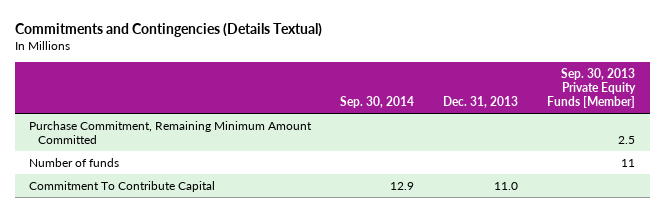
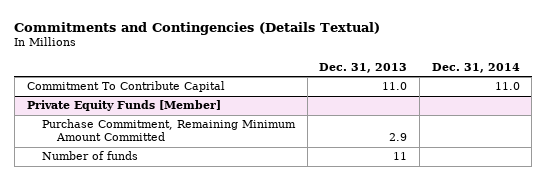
- | Sep. 30, 2014 | Dec. 31, 2013 | Sep. 30, 2013 Private Equity Funds [Member]
+ | Dec. 31, 2013 | Dec. 31, 2014
- Purchase Commitment, Remaining Minimum Amount Committed | | | 2.5
- Number of funds | | | 11
+ Private Equity Funds [Member]
+ Purchase Commitment, Remaining Minimum Amount Committed | 2.9 |
+ Number of funds | 11 |

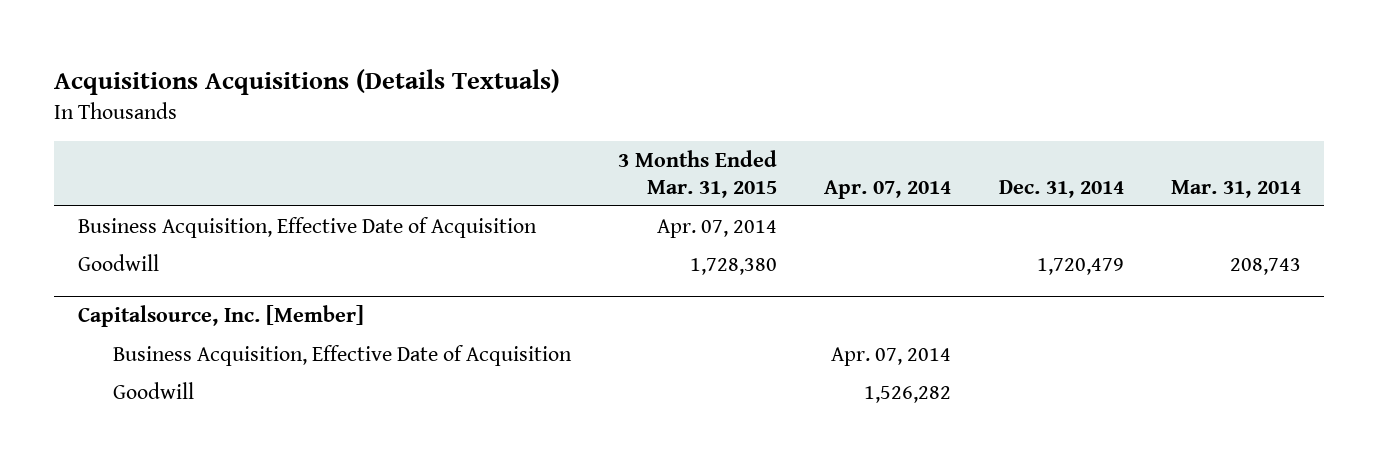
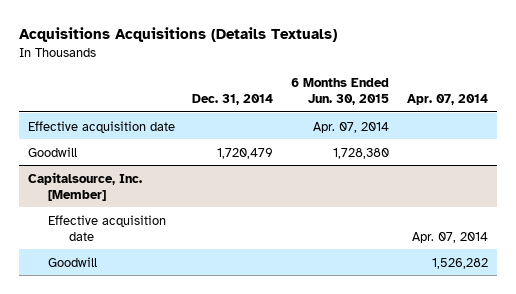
- | 3 Months Ended Mar. 31, 2015 | Apr. 07, 2014 | Dec. 31, 2014 | Mar. 31, 2014
+ | Dec. 31, 2014 | 6 Months Ended Jun. 30, 2015 | Apr. 07, 2014
- Business Acquisition, Effective Date of Acquisition | Apr. 07, 2014 | | |
+ Effective acquisition date | | Apr. 07, 2014 |
@ Capitalsource, Inc. [Member]
- Business Acquisition, Effective Date of Acquisition | | Apr. 07, 2014 | |
+ Effective acquisition date | | | Apr. 07, 2014

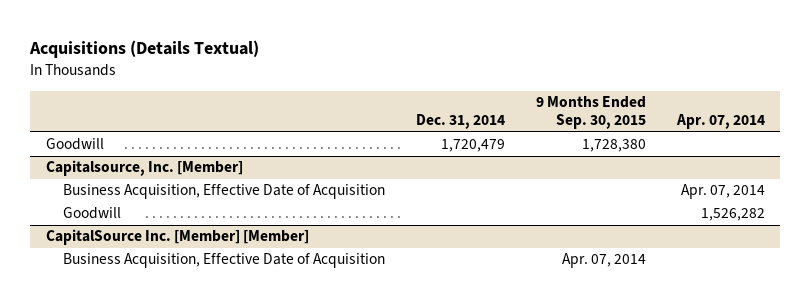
- Acquisitions Acquisitions (Details Textuals)
+ Acquisitions (Details Textual)
- | Dec. 31, 2014 | 6 Months Ended Jun. 30, 2015 | Apr. 07, 2014
+ | Dec. 31, 2014 | 9 Months Ended Sep. 30, 2015 | Apr. 07, 2014
- Effective acquisition date | | Apr. 07, 2014 |
@ Capitalsource, Inc. [Member]
- Effective acquisition date | | | Apr. 07, 2014
+ Business Acquisition, Effective Date of Acquisition | | | Apr. 07, 2014
+ CapitalSource Inc. [Member] [Member]
+ Business Acquisition, Effective Date of Acquisition | | Apr. 07, 2014 |

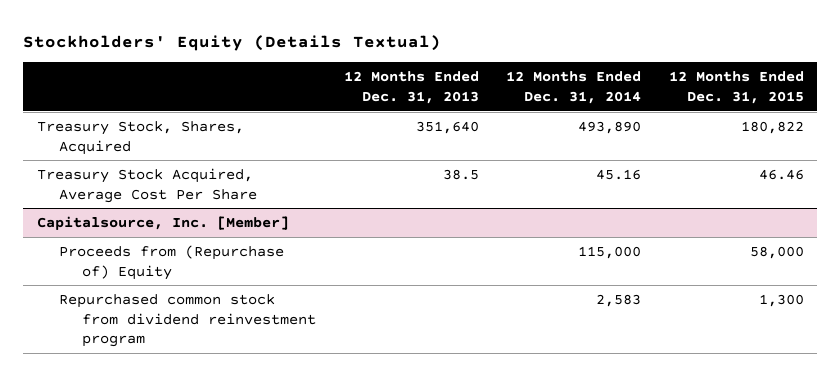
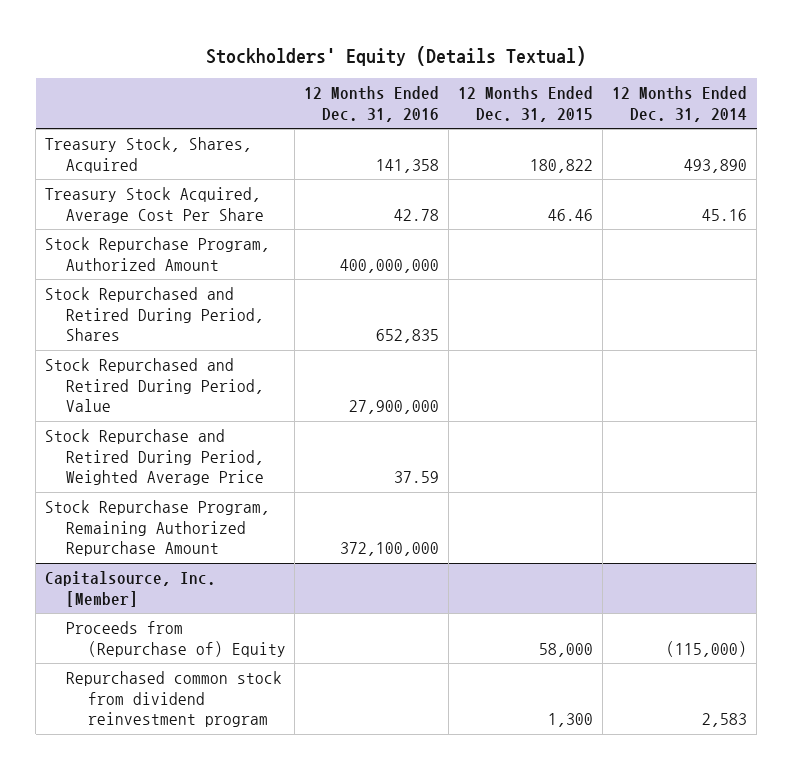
- | 12 Months Ended Dec. 31, 2013 | 12 Months Ended Dec. 31, 2014 | 12 Months Ended Dec. 31, 2015
+ | 12 Months Ended Dec. 31, 2016 | 12 Months Ended Dec. 31, 2015 | 12 Months Ended Dec. 31, 2014
+ Stock Repurchase Program, Authorized Amount | 400,000,000 | |
+ Stock Repurchased and Retired During Period, Shares | 652,835 | |
+ Stock Repurchased and Retired During Period, Value | 27,900,000 | |
+ Stock Repurchase and Retired During Period, Weighted Average Price | 37.59 | |
+ Stock Repurchase Program, Remaining Authorized Repurchase Amount | 372,100,000 | |
@ Capitalsource, Inc. [Member]
- Proceeds from (Repurchase of) Equity | | 115,000 | 58,000
+ Proceeds from (Repurchase of) Equity | | 58,000 | (115,000)

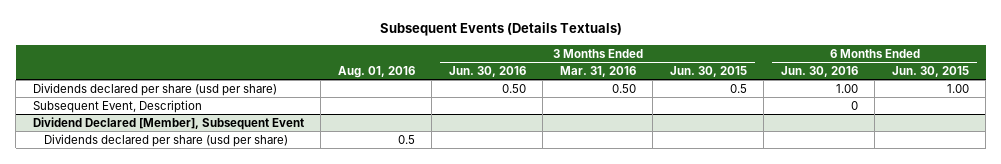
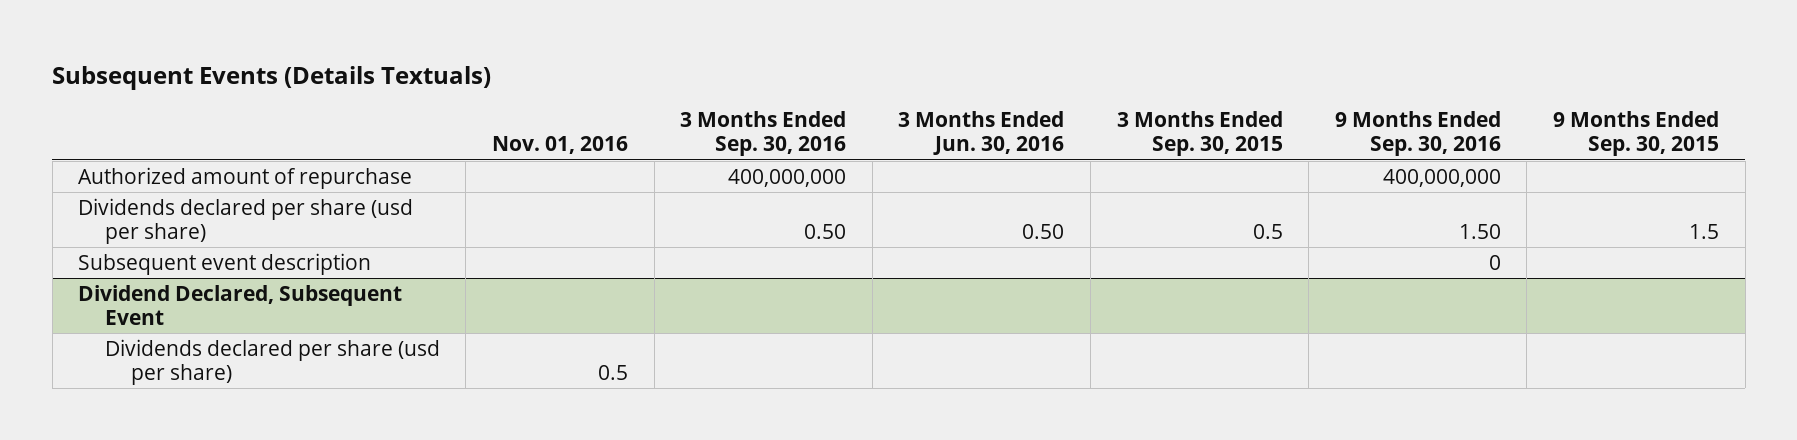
- | Aug. 01, 2016 | 3 Months Ended Jun. 30, 2016 | 3 Months Ended Mar. 31, 2016 | 3 Months Ended Jun. 30, 2015 | 6 Months Ended Jun. 30, 2016 | 6 Months Ended Jun. 30, 2015
+ | Nov. 01, 2016 | 3 Months Ended Sep. 30, 2016 | 3 Months Ended Jun. 30, 2016 | 3 Months Ended Sep. 30, 2015 | 9 Months Ended Sep. 30, 2016 | 9 Months Ended Sep. 30, 2015
+ Authorized amount of repurchase | | 400,000,000 | | | 400,000,000 |
- Subsequent Event, Description | | | | | 0 |
- Dividend Declared [Member], Subsequent Event
+ Subsequent event description | | | | | 0 |
+ Dividend Declared, Subsequent Event

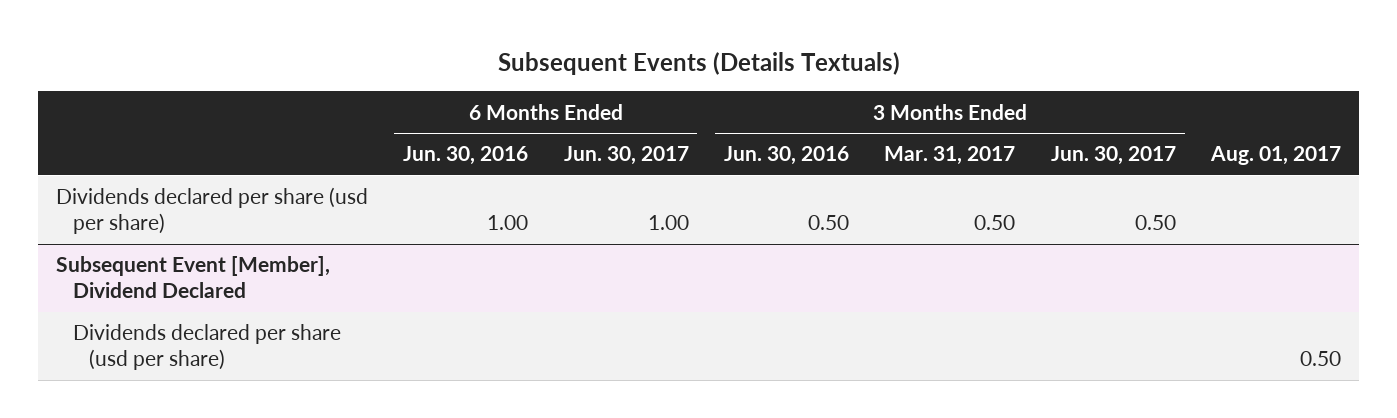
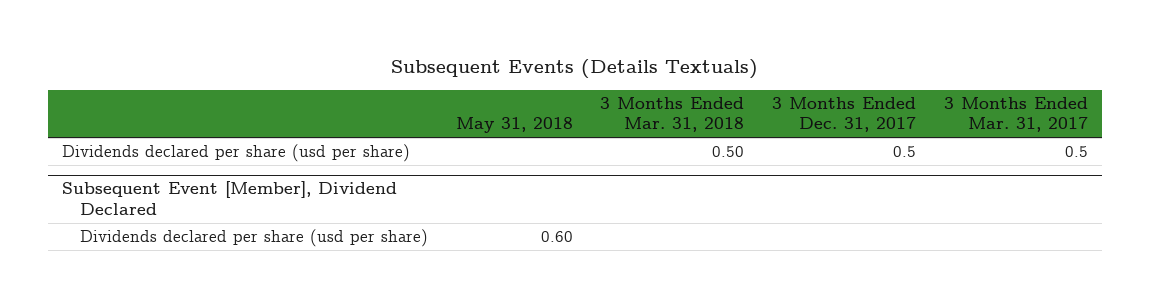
- | 6 Months Ended Jun. 30, 2016 | 6 Months Ended Jun. 30, 2017 | 3 Months Ended Jun. 30, 2016 | 3 Months Ended Mar. 31, 2017 | 3 Months Ended Jun. 30, 2017 | Aug. 01, 2017
+ | May 31, 2018 | 3 Months Ended Mar. 31, 2018 | 3 Months Ended Dec. 31, 2017 | 3 Months Ended Mar. 31, 2017
- Dividends declared per share (usd per share) | 1.00 | 1.00 | 0.50 | 0.50 | 0.50 |
+ Dividends declared per share (usd per share) | | 0.50 | 0.5 | 0.5

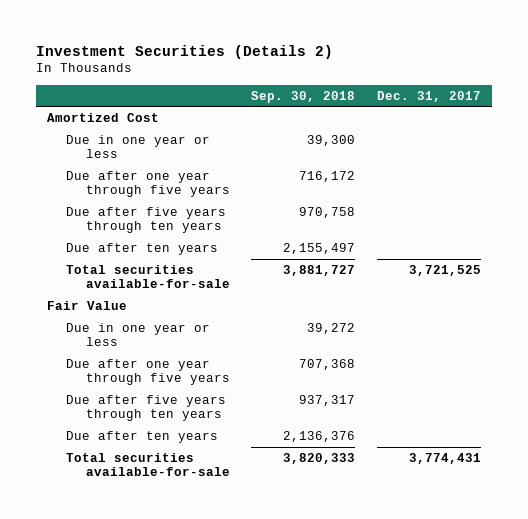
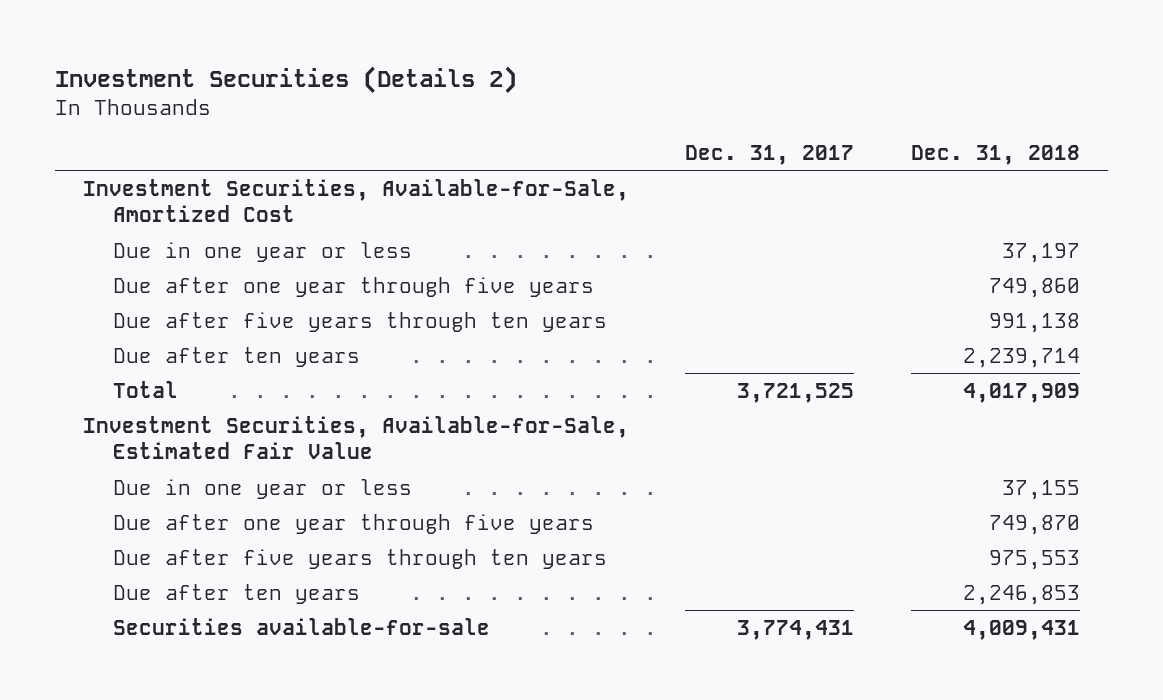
- | Sep. 30, 2018 | Dec. 31, 2017
+ | Dec. 31, 2017 | Dec. 31, 2018
- Amortized Cost
+ Investment Securities, Available-for-Sale, Amortized Cost
- Total securities available-for-sale | 3,881,727 | 3,721,525
- Fair Value
+ Total | 3,721,525 | 4,017,909
+ Investment Securities, Available-for-Sale, Estimated Fair Value
- Total securities available-for-sale | 3,820,333 | 3,774,431
+ Securities available-for-sale | 3,774,431 | 4,009,431

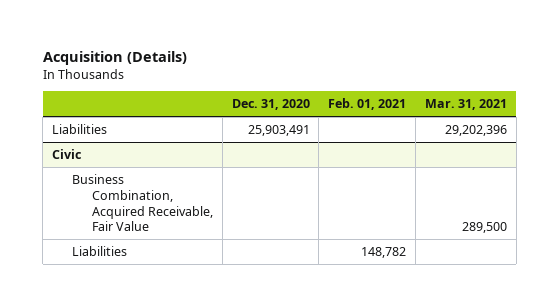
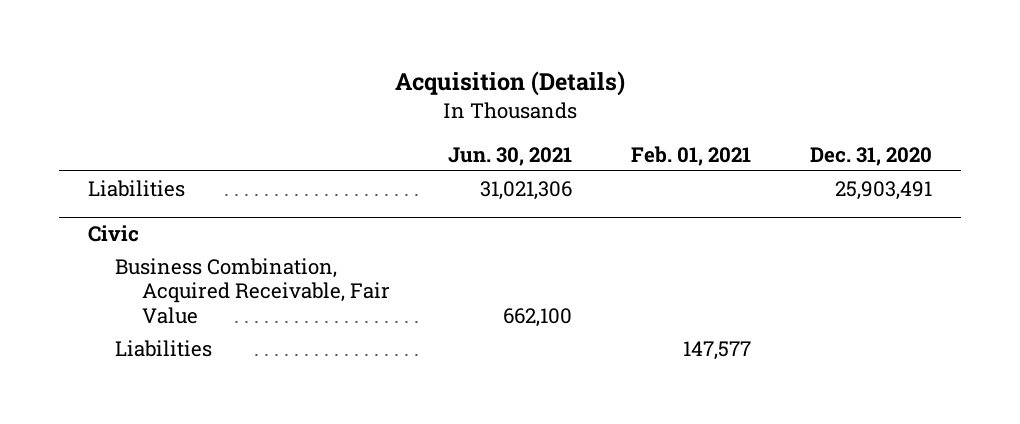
- | Dec. 31, 2020 | Feb. 01, 2021 | Mar. 31, 2021
+ | Jun. 30, 2021 | Feb. 01, 2021 | Dec. 31, 2020
@ Civic
- Liabilities | | 148,782 |
+ Liabilities | | 147,577 |

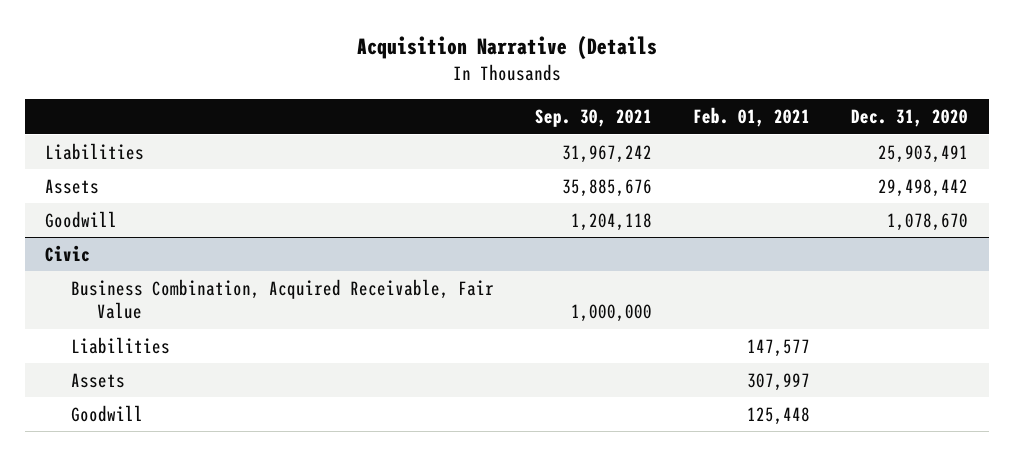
- Acquisition (Details)
+ Acquisition Narrative (Details
- | Jun. 30, 2021 | Feb. 01, 2021 | Dec. 31, 2020
+ | Sep. 30, 2021 | Feb. 01, 2021 | Dec. 31, 2020
+ Assets | 35,885,676 | | 29,498,442
+ Goodwill | 1,204,118 | | 1,078,670
@ Civic
+ Assets | | 307,997 |
+ Goodwill | | 125,448 |

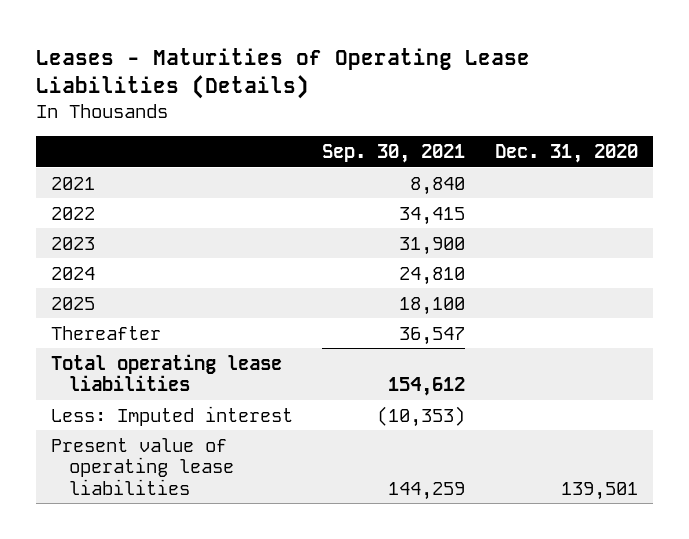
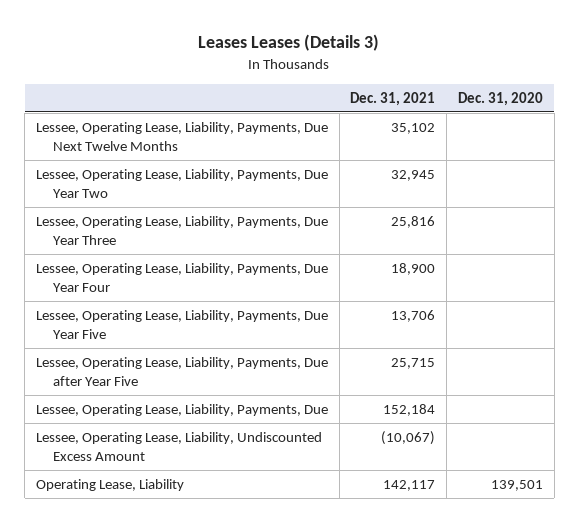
- Leases - Maturities of Operating Lease Liabilities (Details)
+ Leases Leases (Details 3)
- | Sep. 30, 2021 | Dec. 31, 2020
+ | Dec. 31, 2021 | Dec. 31, 2020
- 2021 | 8,840 |
- 2022 | 34,415 |
- 2023 | 31,900 |
- 2024 | 24,810 |
- 2025 | 18,100 |
- Thereafter | 36,547 |
- Total operating lease liabilities | 154,612 |
- Less: Imputed interest | (10,353) |
- Present value of operating lease liabilities | 144,259 | 139,501
+ Lessee, Operating Lease, Liability, Payments, Due Next Twelve Months | 35,102 |
+ Lessee, Operating Lease, Liability, Payments, Due Year Two | 32,945 |
+ Lessee, Operating Lease, Liability, Payments, Due Year Three | 25,816 |
+ Lessee, Operating Lease, Liability, Payments, Due Year Four | 18,900 |
+ Lessee, Operating Lease, Liability, Payments, Due Year Five | 13,706 |
+ Lessee, Operating Lease, Liability, Payments, Due after Year Five | 25,715 |
+ Lessee, Operating Lease, Liability, Payments, Due | 152,184 |
+ Lessee, Operating Lease, Liability, Undiscounted Excess Amount | (10,067) |
+ Operating Lease, Liability | 142,117 | 139,501

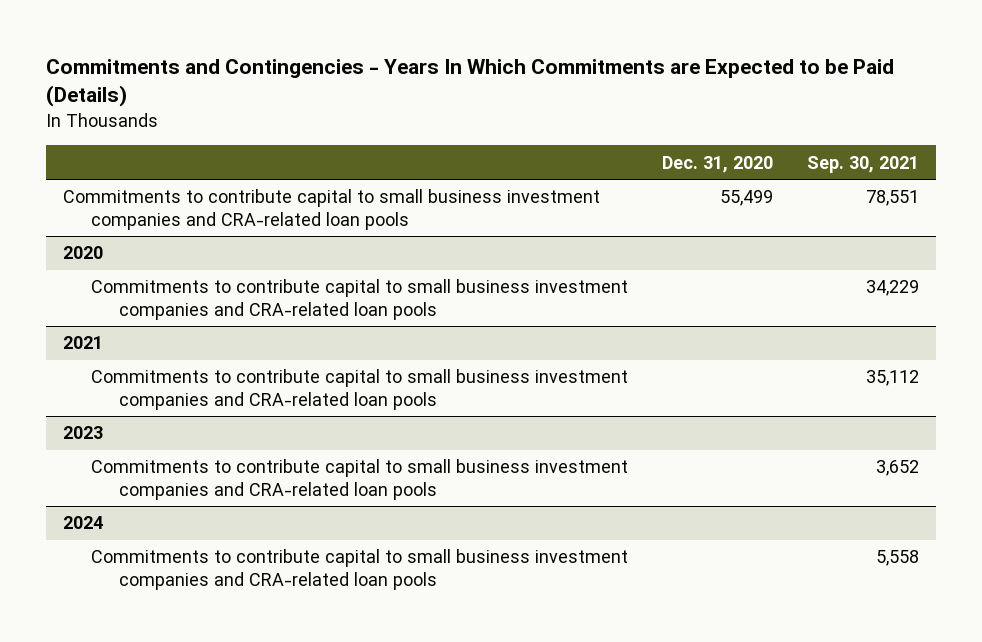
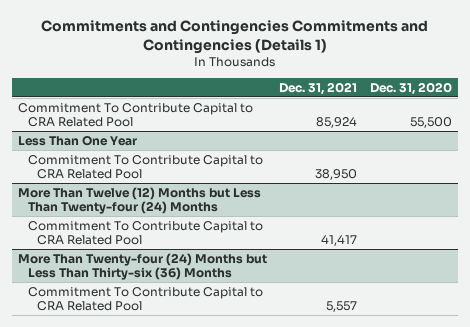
- Commitments and Contingencies - Years In Which Commitments are Expected to be Paid (Details)
+ Commitments and Contingencies Commitments and Contingencies (Details 1)
- | Dec. 31, 2020 | Sep. 30, 2021
+ | Dec. 31, 2021 | Dec. 31, 2020
- Commitments to contribute capital to small business investment companies and CRA-related loan pools | 55,499 | 78,551
- 2020
- Commitments to contribute capital to small business investment companies and CRA-related loan pools | | 34,229
- 2021
- Commitments to contribute capital to small business investment companies and CRA-related loan pools | | 35,112
- 2023
- Commitments to contribute capital to small business investment companies and CRA-related loan pools | | 3,652
- 2024
- Commitments to contribute capital to small business investment companies and CRA-related loan pools | | 5,558
+ Commitment To Contribute Capital to CRA Related Pool | 85,924 | 55,500
+ Less Than One Year
+ Commitment To Contribute Capital to CRA Related Pool | 38,950 |
+ More Than Twelve (12) Months but Less Than Twenty-four (24) Months
+ Commitment To Contribute Capital to CRA Related Pool | 41,417 |
+ More Than Twenty-four (24) Months but Less Than Thirty-six (36) Months
+ Commitment To Contribute Capital to CRA Related Pool | 5,557 |

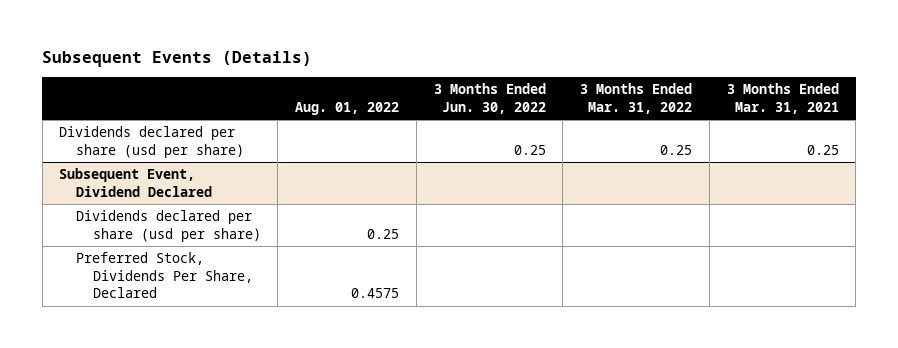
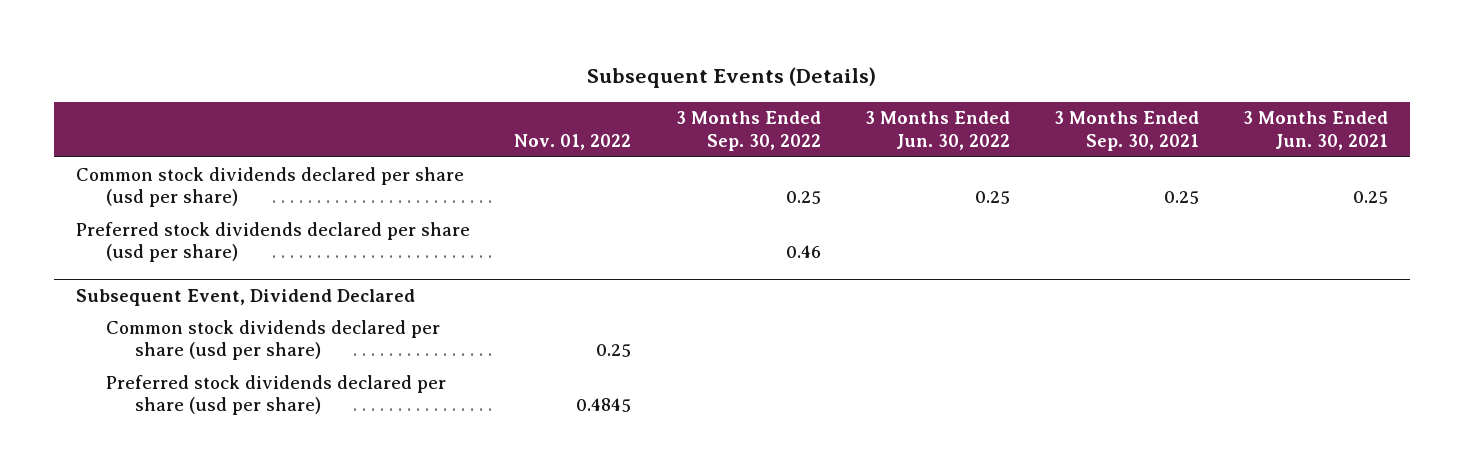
- | Aug. 01, 2022 | 3 Months Ended Jun. 30, 2022 | 3 Months Ended Mar. 31, 2022 | 3 Months Ended Mar. 31, 2021
+ | Nov. 01, 2022 | 3 Months Ended Sep. 30, 2022 | 3 Months Ended Jun. 30, 2022 | 3 Months Ended Sep. 30, 2021 | 3 Months Ended Jun. 30, 2021
- Dividends declared per share (usd per share) | | 0.25 | 0.25 | 0.25
+ Common stock dividends declared per share (usd per share) | | 0.25 | 0.25 | 0.25 | 0.25
+ Preferred stock dividends declared per share (usd per share) | | 0.46 | | |
@ Subsequent Event, Dividend Declared
- Dividends declared per share (usd per share) | 0.25 | | |
- Preferred Stock, Dividends Per Share, Declared | 0.4575 | | |
+ Common stock dividends declared per share (usd per share) | 0.25 | | | |
+ Preferred stock dividends declared per share (usd per share) | 0.4845 | | | |

